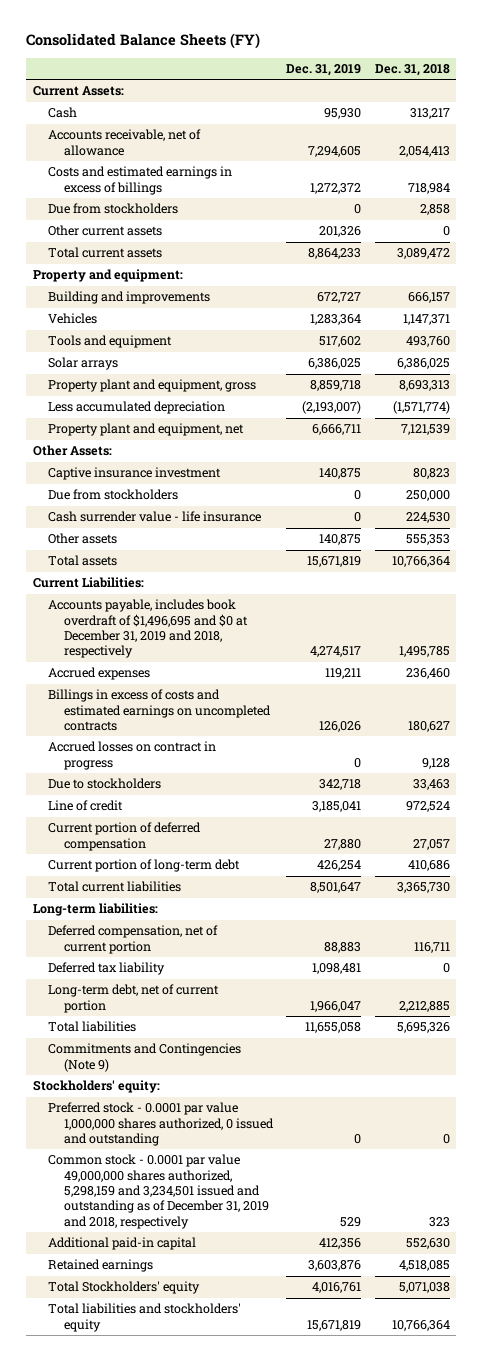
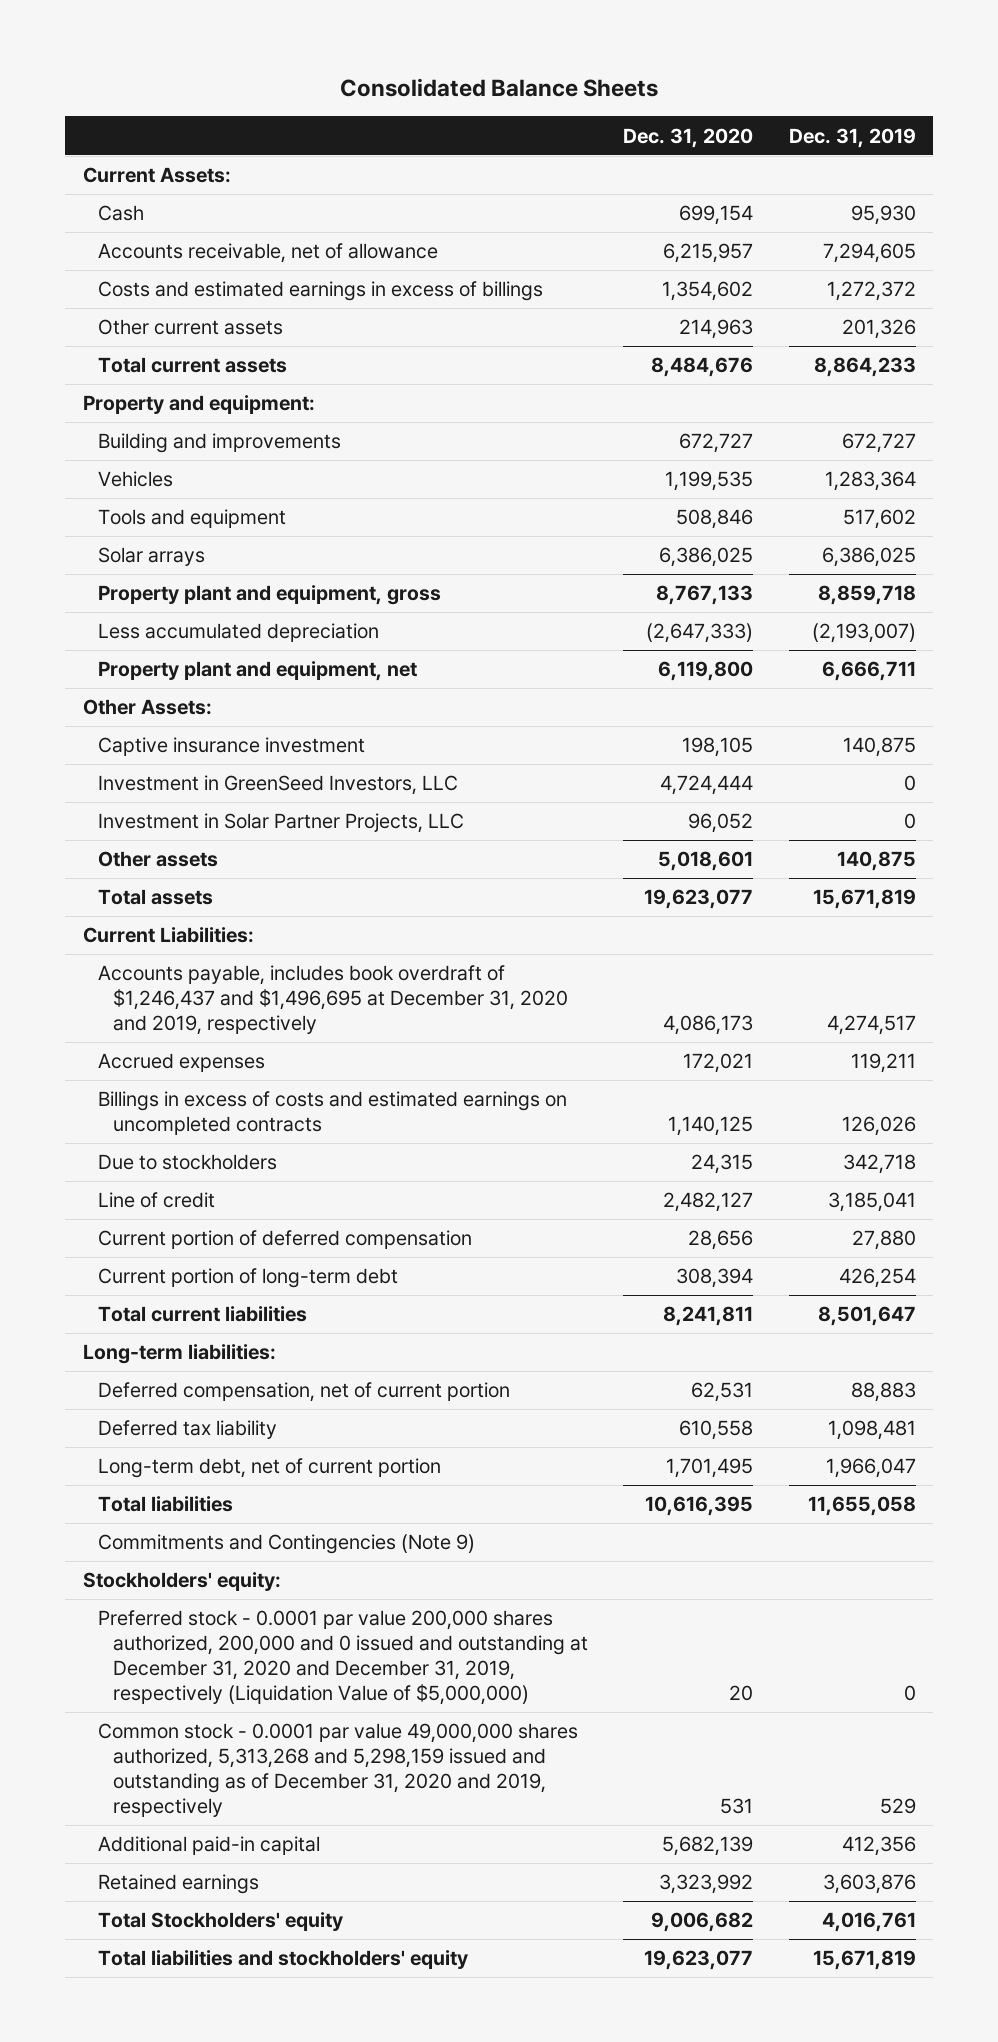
- Consolidated Balance Sheets (FY)
+ Consolidated Balance Sheets
- | Dec. 31, 2019 | Dec. 31, 2018
+ | Dec. 31, 2020 | Dec. 31, 2019
- Due from stockholders | 0 | 2,858
- Due from stockholders | 0 | 250,000
- Cash surrender value - life insurance | 0 | 224,530
+ Investment in GreenSeed Investors, LLC | 4,724,444 | 0
+ Investment in Solar Partner Projects, LLC | 96,052 | 0
- Accounts payable, includes book overdraft of $1,496,695 and $0 at December 31, 2019 and 2018, respectively | 4,274,517 | 1,495,785
+ Accounts payable, includes book overdraft of $1,246,437 and $1,496,695 at December 31, 2020 and 2019, respectively | 4,086,173 | 4,274,517
- Accrued losses on contract in progress | 0 | 9,128
- Preferred stock - 0.0001 par value 1,000,000 shares authorized, 0 issued and outstanding | 0 | 0
- Common stock - 0.0001 par value 49,000,000 shares authorized, 5,298,159 and 3,234,501 issued and outstanding as of December 31, 2019 and 2018, respectively | 529 | 323
+ Preferred stock - 0.0001 par value 200,000 shares authorized, 200,000 and 0 issued and outstanding at December 31, 2020 and December 31, 2019, respectively (Liquidation Value of $5,000,000) | 20 | 0
+ Common stock - 0.0001 par value 49,000,000 shares authorized, 5,313,268 and 5,298,159 issued and outstanding as of December 31, 2020 and 2019, respectively | 531 | 529

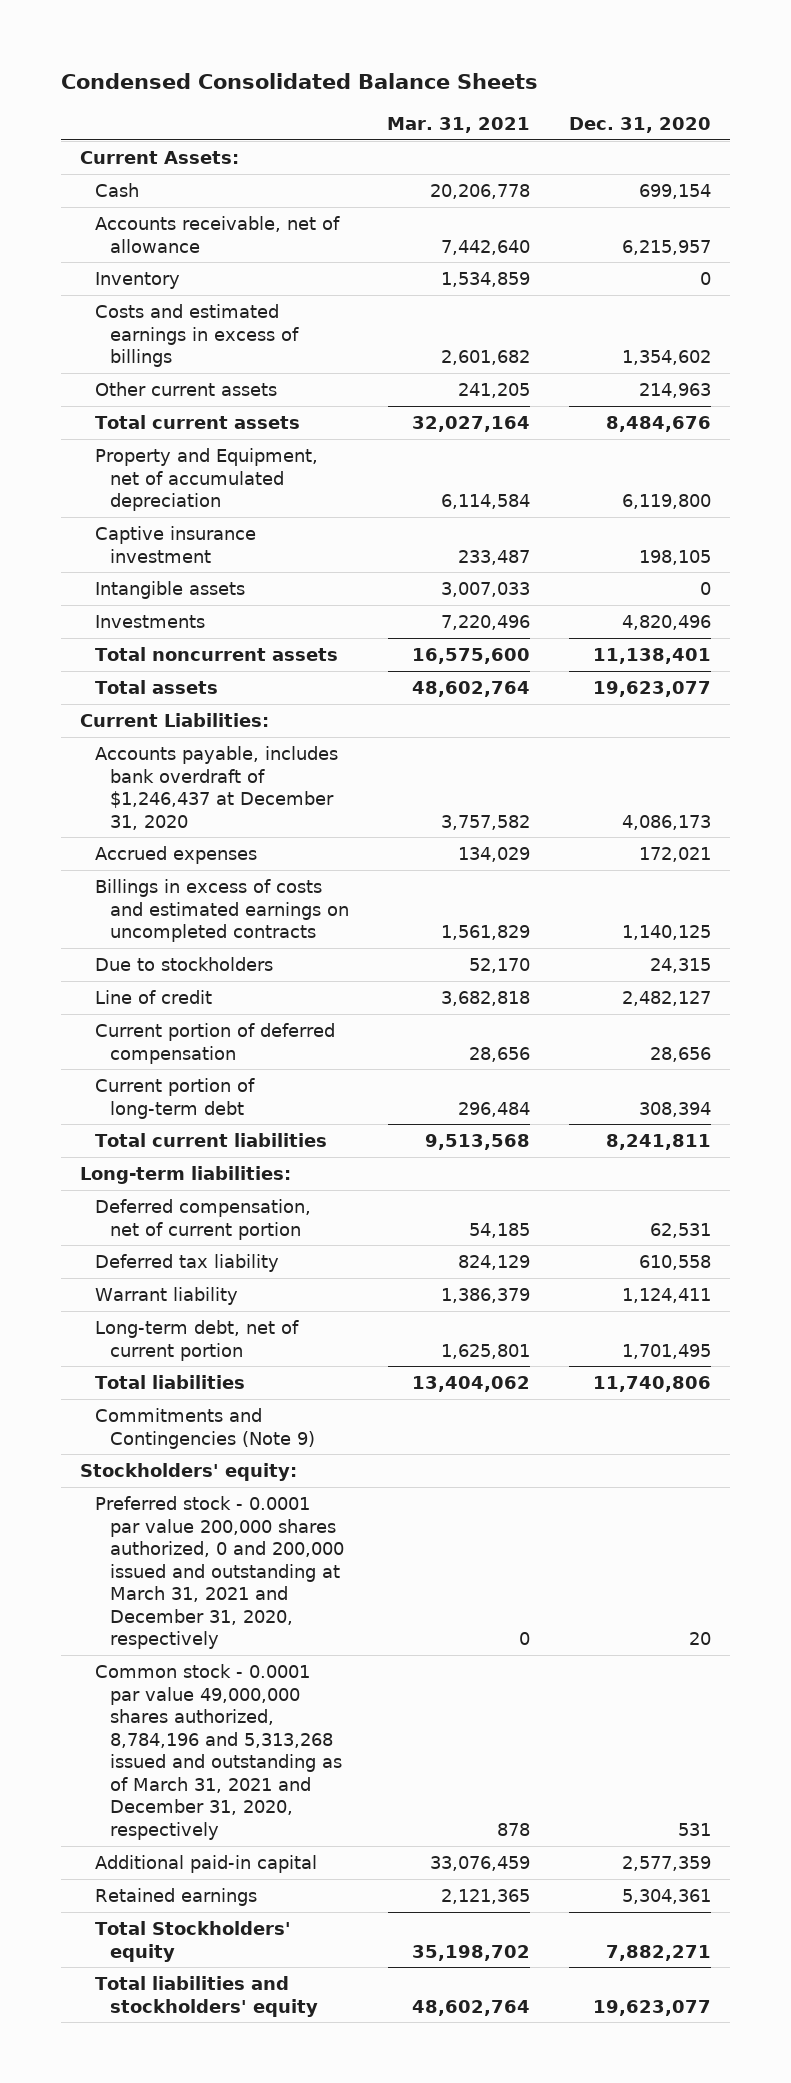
- Consolidated Balance Sheets
+ Condensed Consolidated Balance Sheets
- | Dec. 31, 2020 | Dec. 31, 2019
+ | Mar. 31, 2021 | Dec. 31, 2020
+ Inventory | 1,534,859 | 0
- Property and equipment:
- Building and improvements | 672,727 | 672,727
- Vehicles | 1,199,535 | 1,283,364
- Tools and equipment | 508,846 | 517,602
- Solar arrays | 6,386,025 | 6,386,025
- Property plant and equipment, gross | 8,767,133 | 8,859,718
- Less accumulated depreciation | (2,647,333) | (2,193,007)
- Property plant and equipment, net | 6,119,800 | 6,666,711
- Other Assets:
+ Property and Equipment, net of accumulated depreciation | 6,114,584 | 6,119,800
- Investment in GreenSeed Investors, LLC | 4,724,444 | 0
- Investment in Solar Partner Projects, LLC | 96,052 | 0
- Other assets | 5,018,601 | 140,875
+ Intangible assets | 3,007,033 | 0
+ Investments | 7,220,496 | 4,820,496
+ Total noncurrent assets | 16,575,600 | 11,138,401
- Accounts payable, includes book overdraft of $1,246,437 and $1,496,695 at December 31, 2020 and 2019, respectively | 4,086,173 | 4,274,517
+ Accounts payable, includes bank overdraft of $1,246,437 at December 31, 2020 | 3,757,582 | 4,086,173
+ Warrant liability | 1,386,379 | 1,124,411
- Total liabilities | 10,616,395 | 11,655,058
+ Total liabilities | 13,404,062 | 11,740,806
- Preferred stock - 0.0001 par value 200,000 shares authorized, 200,000 and 0 issued and outstanding at December 31, 2020 and December 31, 2019, respectively (Liquidation Value of $5,000,000) | 20 | 0
- Common stock - 0.0001 par value 49,000,000 shares authorized, 5,313,268 and 5,298,159 issued and outstanding as of December 31, 2020 and 2019, respectively | 531 | 529
- Additional paid-in capital | 5,682,139 | 412,356
- Retained earnings | 3,323,992 | 3,603,876
- Total Stockholders' equity | 9,006,682 | 4,016,761
+ Preferred stock - 0.0001 par value 200,000 shares authorized, 0 and 200,000 issued and outstanding at March 31, 2021 and December 31, 2020, respectively | 0 | 20
+ Common stock - 0.0001 par value 49,000,000 shares authorized, 8,784,196 and 5,313,268 issued and outstanding as of March 31, 2021 and December 31, 2020, respectively | 878 | 531
+ Additional paid-in capital | 33,076,459 | 2,577,359
+ Retained earnings | 2,121,365 | 5,304,361
+ Total Stockholders' equity | 35,198,702 | 7,882,271

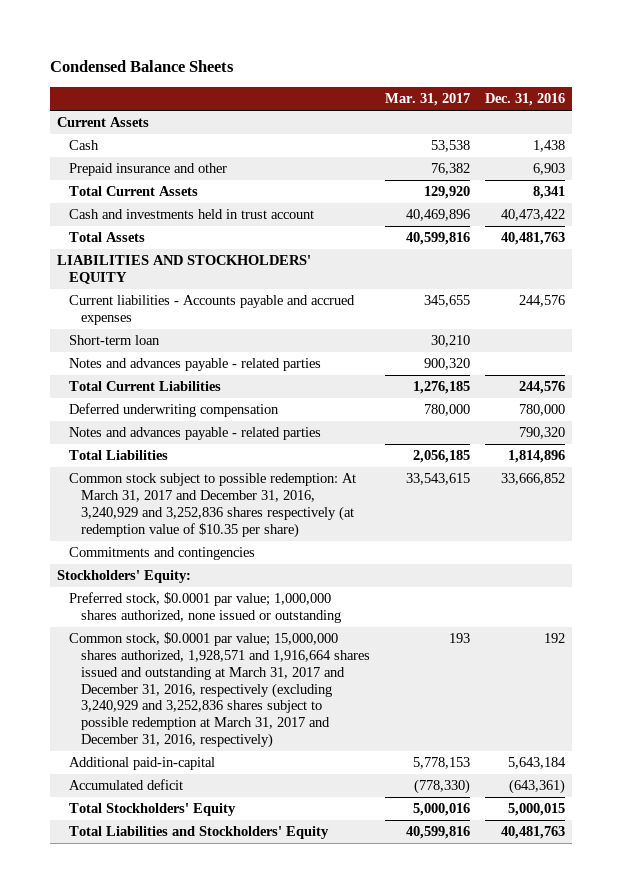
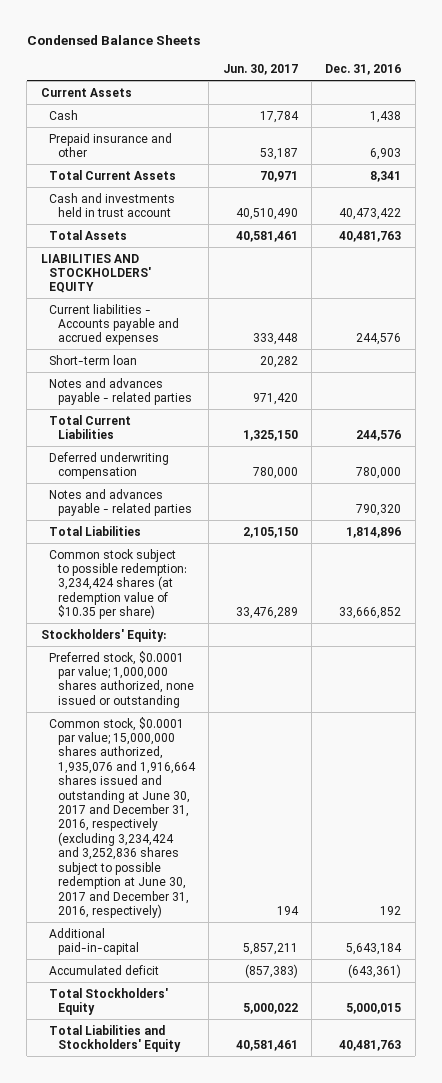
- | Mar. 31, 2017 | Dec. 31, 2016
+ | Jun. 30, 2017 | Dec. 31, 2016
- Common stock subject to possible redemption: At March 31, 2017 and December 31, 2016, 3,240,929 and 3,252,836 shares respectively (at redemption value of $10.35 per share) | 33,543,615 | 33,666,852
- Commitments and contingencies
+ Common stock subject to possible redemption: 3,234,424 shares (at redemption value of $10.35 per share) | 33,476,289 | 33,666,852
- Common stock, $0.0001 par value; 15,000,000 shares authorized, 1,928,571 and 1,916,664 shares issued and outstanding at March 31, 2017 and December 31, 2016, respectively (excluding 3,240,929 and 3,252,836 shares subject to possible redemption at March 31, 2017 and December 31, 2016, respectively) | 193 | 192
+ Common stock, $0.0001 par value; 15,000,000 shares authorized, 1,935,076 and 1,916,664 shares issued and outstanding at June 30, 2017 and December 31, 2016, respectively (excluding 3,234,424 and 3,252,836 shares subject to possible redemption at June 30, 2017 and December 31, 2016, respectively) | 194 | 192

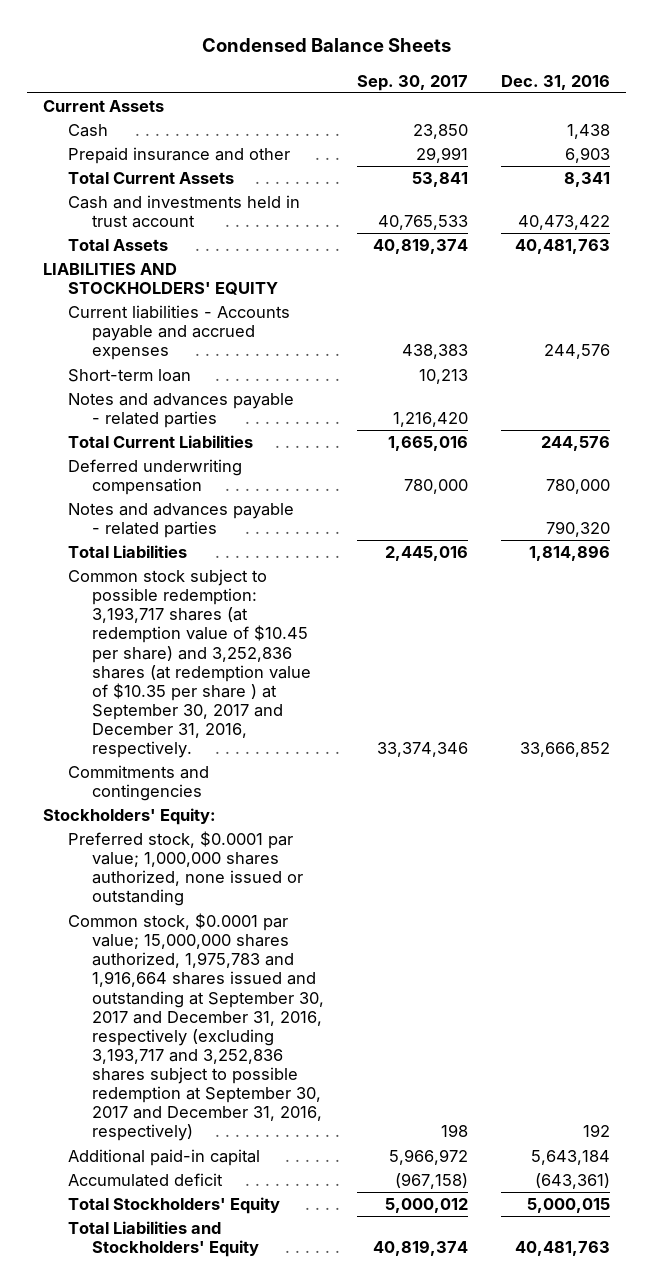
- | Jun. 30, 2017 | Dec. 31, 2016
+ | Sep. 30, 2017 | Dec. 31, 2016
- Common stock subject to possible redemption: 3,234,424 shares (at redemption value of $10.35 per share) | 33,476,289 | 33,666,852
+ Common stock subject to possible redemption: 3,193,717 shares (at redemption value of $10.45 per share) and 3,252,836 shares (at redemption value of $10.35 per share ) at September 30, 2017 and December 31, 2016, respectively. | 33,374,346 | 33,666,852
+ Commitments and contingencies
- Common stock, $0.0001 par value; 15,000,000 shares authorized, 1,935,076 and 1,916,664 shares issued and outstanding at June 30, 2017 and December 31, 2016, respectively (excluding 3,234,424 and 3,252,836 shares subject to possible redemption at June 30, 2017 and December 31, 2016, respectively) | 194 | 192
- Additional paid-in-capital | 5,857,211 | 5,643,184
+ Common stock, $0.0001 par value; 15,000,000 shares authorized, 1,975,783 and 1,916,664 shares issued and outstanding at September 30, 2017 and December 31, 2016, respectively (excluding 3,193,717 and 3,252,836 shares subject to possible redemption at September 30, 2017 and December 31, 2016, respectively) | 198 | 192
+ Additional paid-in capital | 5,966,972 | 5,643,184

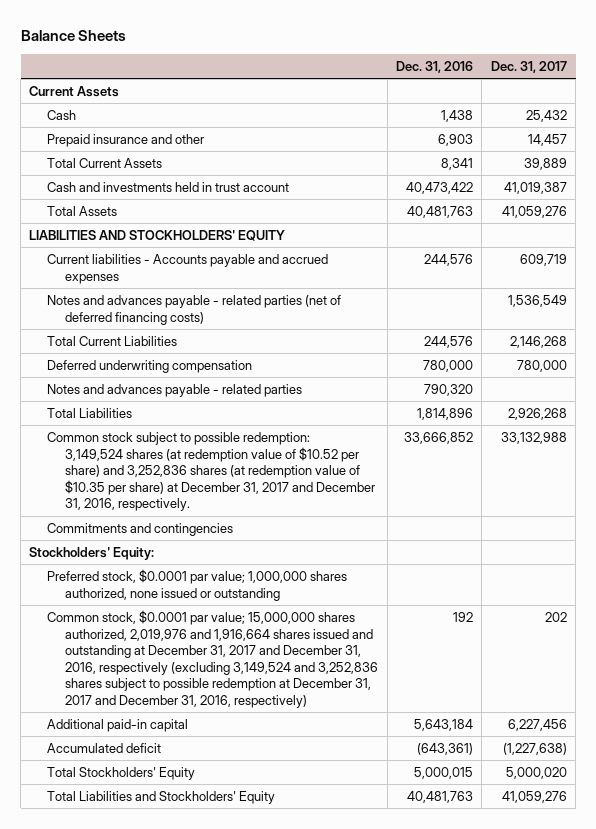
- Condensed Balance Sheets
+ Balance Sheets
- | Sep. 30, 2017 | Dec. 31, 2016
+ | Dec. 31, 2016 | Dec. 31, 2017
- Short-term loan | 10,213 |
- Notes and advances payable - related parties | 1,216,420 |
+ Notes and advances payable - related parties (net of deferred financing costs) | | 1,536,549
- Common stock subject to possible redemption: 3,193,717 shares (at redemption value of $10.45 per share) and 3,252,836 shares (at redemption value of $10.35 per share ) at September 30, 2017 and December 31, 2016, respectively. | 33,374,346 | 33,666,852
+ Common stock subject to possible redemption: 3,149,524 shares (at redemption value of $10.52 per share) and 3,252,836 shares (at redemption value of $10.35 per share) at December 31, 2017 and December 31, 2016, respectively. | 33,666,852 | 33,132,988
- Common stock, $0.0001 par value; 15,000,000 shares authorized, 1,975,783 and 1,916,664 shares issued and outstanding at September 30, 2017 and December 31, 2016, respectively (excluding 3,193,717 and 3,252,836 shares subject to possible redemption at September 30, 2017 and December 31, 2016, respectively) | 198 | 192
+ Common stock, $0.0001 par value; 15,000,000 shares authorized, 2,019,976 and 1,916,664 shares issued and outstanding at December 31, 2017 and December 31, 2016, respectively (excluding 3,149,524 and 3,252,836 shares subject to possible redemption at December 31, 2017 and December 31, 2016, respectively) | 192 | 202

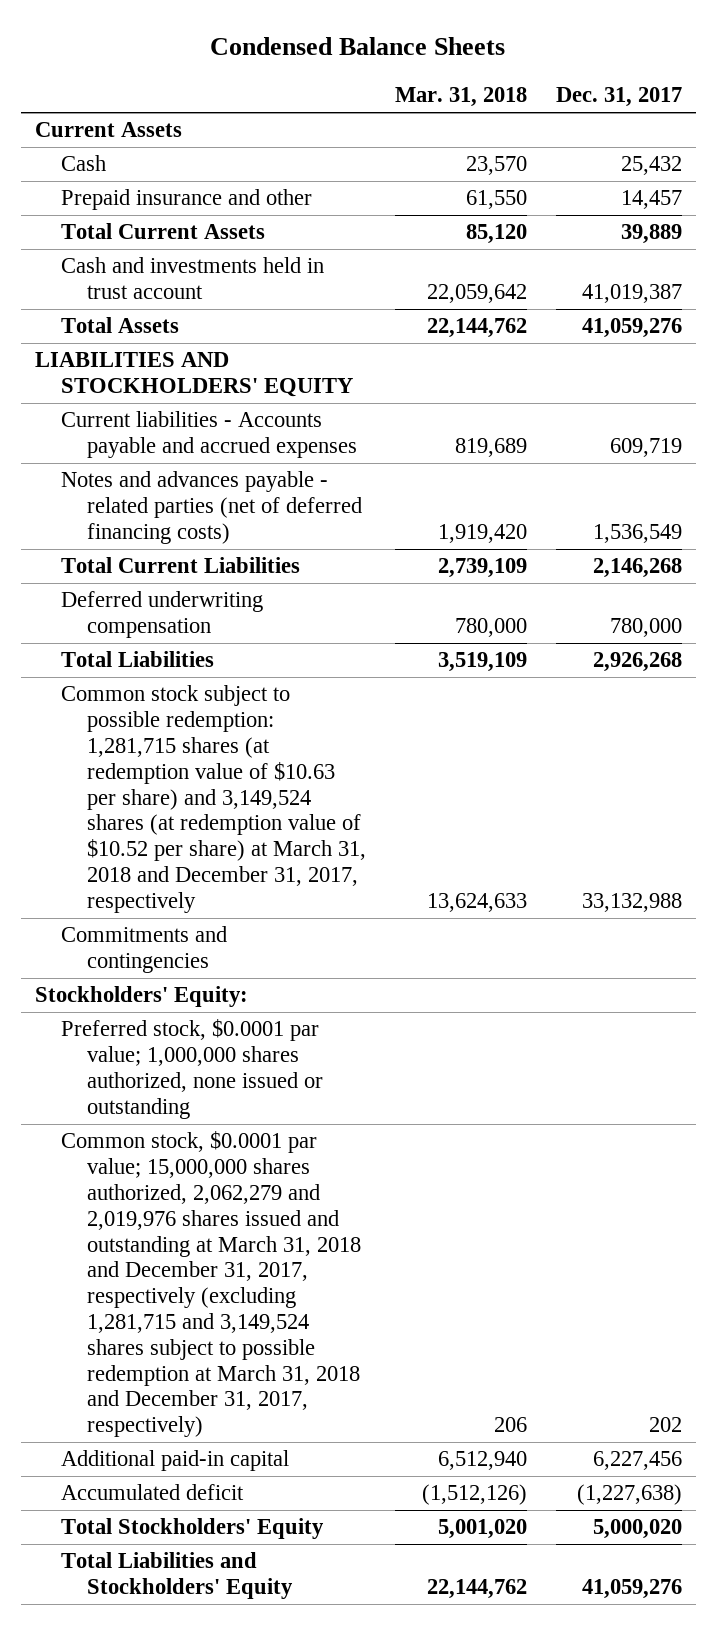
- Balance Sheets
+ Condensed Balance Sheets
- | Dec. 31, 2016 | Dec. 31, 2017
+ | Mar. 31, 2018 | Dec. 31, 2017
- Notes and advances payable - related parties | 790,320 |
- Common stock subject to possible redemption: 3,149,524 shares (at redemption value of $10.52 per share) and 3,252,836 shares (at redemption value of $10.35 per share) at December 31, 2017 and December 31, 2016, respectively. | 33,666,852 | 33,132,988
+ Common stock subject to possible redemption: 1,281,715 shares (at redemption value of $10.63 per share) and 3,149,524 shares (at redemption value of $10.52 per share) at March 31, 2018 and December 31, 2017, respectively | 13,624,633 | 33,132,988
- Common stock, $0.0001 par value; 15,000,000 shares authorized, 2,019,976 and 1,916,664 shares issued and outstanding at December 31, 2017 and December 31, 2016, respectively (excluding 3,149,524 and 3,252,836 shares subject to possible redemption at December 31, 2017 and December 31, 2016, respectively) | 192 | 202
+ Common stock, $0.0001 par value; 15,000,000 shares authorized, 2,062,279 and 2,019,976 shares issued and outstanding at March 31, 2018 and December 31, 2017, respectively (excluding 1,281,715 and 3,149,524 shares subject to possible redemption at March 31, 2018 and December 31, 2017, respectively) | 206 | 202

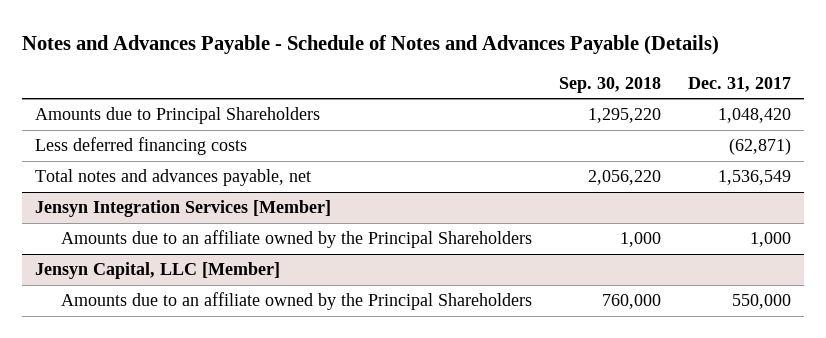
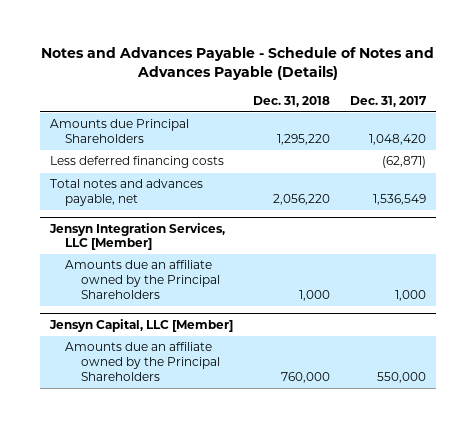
- | Sep. 30, 2018 | Dec. 31, 2017
+ | Dec. 31, 2018 | Dec. 31, 2017
- Amounts due to Principal Shareholders | 1,295,220 | 1,048,420
+ Amounts due Principal Shareholders | 1,295,220 | 1,048,420
- Jensyn Integration Services [Member]
- Amounts due to an affiliate owned by the Principal Shareholders | 1,000 | 1,000
+ Jensyn Integration Services, LLC [Member]
+ Amounts due an affiliate owned by the Principal Shareholders | 1,000 | 1,000
@ Jensyn Capital, LLC [Member]
- Amounts due to an affiliate owned by the Principal Shareholders | 760,000 | 550,000
+ Amounts due an affiliate owned by the Principal Shareholders | 760,000 | 550,000

